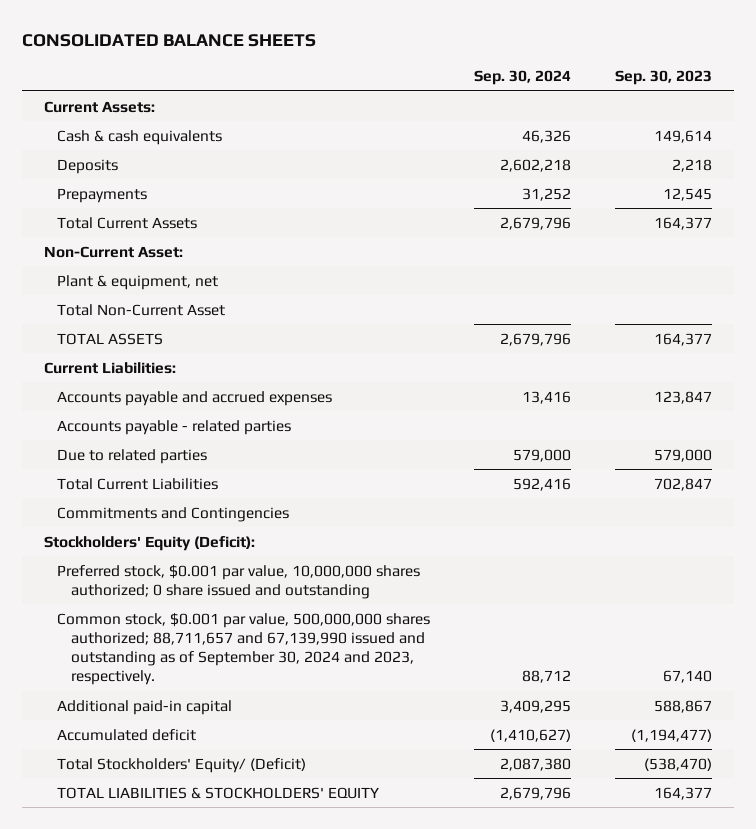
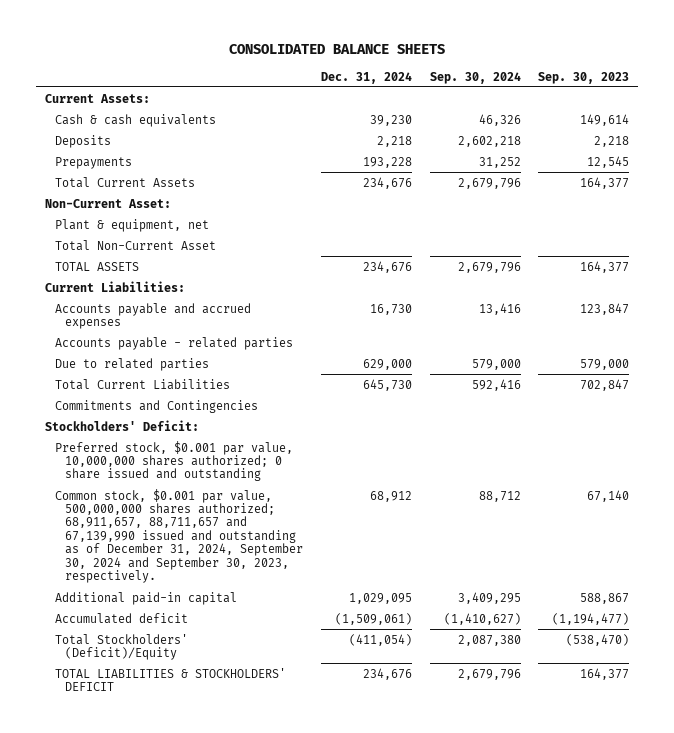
- | Sep. 30, 2024 | Sep. 30, 2023
+ | Dec. 31, 2024 | Sep. 30, 2024 | Sep. 30, 2023
- Stockholders' Equity (Deficit):
+ Stockholders' Deficit:
- Common stock, $0.001 par value, 500,000,000 shares authorized; 88,711,657 and 67,139,990 issued and outstanding as of September 30, 2024 and 2023, respectively. | 88,712 | 67,140
+ Common stock, $0.001 par value, 500,000,000 shares authorized; 68,911,657, 88,711,657 and 67,139,990 issued and outstanding as of December 31, 2024, September 30, 2024 and September 30, 2023, respectively. | 68,912 | 88,712 | 67,140
- Total Stockholders' Equity/ (Deficit) | 2,087,380 | (538,470)
- TOTAL LIABILITIES & STOCKHOLDERS' EQUITY | 2,679,796 | 164,377
+ Total Stockholders' (Deficit)/Equity | (411,054) | 2,087,380 | (538,470)
+ TOTAL LIABILITIES & STOCKHOLDERS' DEFICIT | 234,676 | 2,679,796 | 164,377

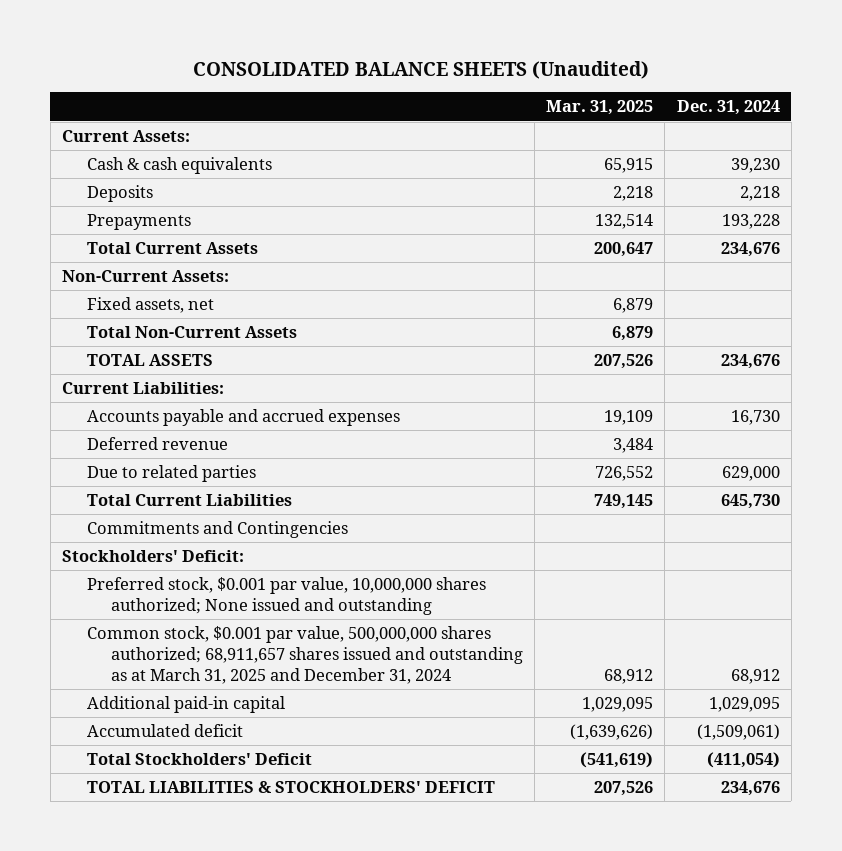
- CONSOLIDATED BALANCE SHEETS
+ CONSOLIDATED BALANCE SHEETS (Unaudited)
- | Dec. 31, 2024 | Sep. 30, 2024 | Sep. 30, 2023
+ | Mar. 31, 2025 | Dec. 31, 2024
- Non-Current Asset:
- Plant & equipment, net
- Total Non-Current Asset
+ Non-Current Assets:
+ Fixed assets, net | 6,879 |
+ Total Non-Current Assets | 6,879 |
- Accounts payable - related parties
+ Deferred revenue | 3,484 |
- Preferred stock, $0.001 par value, 10,000,000 shares authorized; 0 share issued and outstanding
- Common stock, $0.001 par value, 500,000,000 shares authorized; 68,911,657, 88,711,657 and 67,139,990 issued and outstanding as of December 31, 2024, September 30, 2024 and September 30, 2023, respectively. | 68,912 | 88,712 | 67,140
+ Preferred stock, $0.001 par value, 10,000,000 shares authorized; None issued and outstanding
+ Common stock, $0.001 par value, 500,000,000 shares authorized; 68,911,657 shares issued and outstanding as at March 31, 2025 and December 31, 2024 | 68,912 | 68,912
- Total Stockholders' (Deficit)/Equity | (411,054) | 2,087,380 | (538,470)
+ Total Stockholders' Deficit | (541,619) | (411,054)

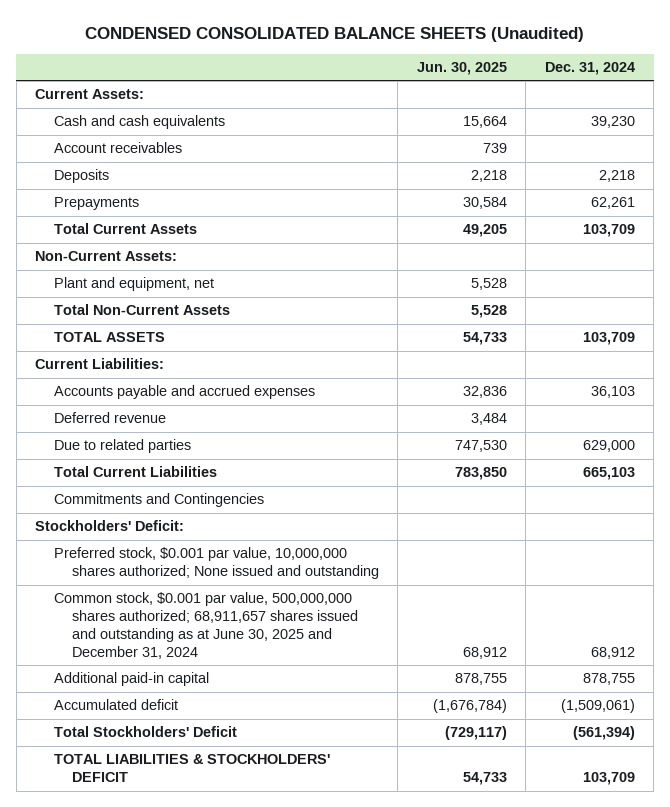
- CONSOLIDATED BALANCE SHEETS (Unaudited)
+ CONDENSED CONSOLIDATED BALANCE SHEETS (Unaudited)
- | Mar. 31, 2025 | Dec. 31, 2024
+ | Jun. 30, 2025 | Dec. 31, 2024
- Cash & cash equivalents | 65,915 | 39,230
+ Cash and cash equivalents | 15,664 | 39,230
+ Account receivables | 739 |
- Prepayments | 132,514 | 193,228
- Total Current Assets | 200,647 | 234,676
+ Prepayments | 30,584 | 62,261
+ Total Current Assets | 49,205 | 103,709
- Fixed assets, net | 6,879 |
+ Plant and equipment, net | 5,528 |
- TOTAL ASSETS | 207,526 | 234,676
+ TOTAL ASSETS | 54,733 | 103,709
- Accounts payable and accrued expenses | 19,109 | 16,730
+ Accounts payable and accrued expenses | 32,836 | 36,103
- Total Current Liabilities | 749,145 | 645,730
+ Total Current Liabilities | 783,850 | 665,103
- Common stock, $0.001 par value, 500,000,000 shares authorized; 68,911,657 shares issued and outstanding as at March 31, 2025 and December 31, 2024 | 68,912 | 68,912
- Additional paid-in capital | 1,029,095 | 1,029,095
+ Common stock, $0.001 par value, 500,000,000 shares authorized; 68,911,657 shares issued and outstanding as at June 30, 2025 and December 31, 2024 | 68,912 | 68,912
+ Additional paid-in capital | 878,755 | 878,755
- Total Stockholders' Deficit | (541,619) | (411,054)
- TOTAL LIABILITIES & STOCKHOLDERS' DEFICIT | 207,526 | 234,676
+ Total Stockholders' Deficit | (729,117) | (561,394)
+ TOTAL LIABILITIES & STOCKHOLDERS' DEFICIT | 54,733 | 103,709

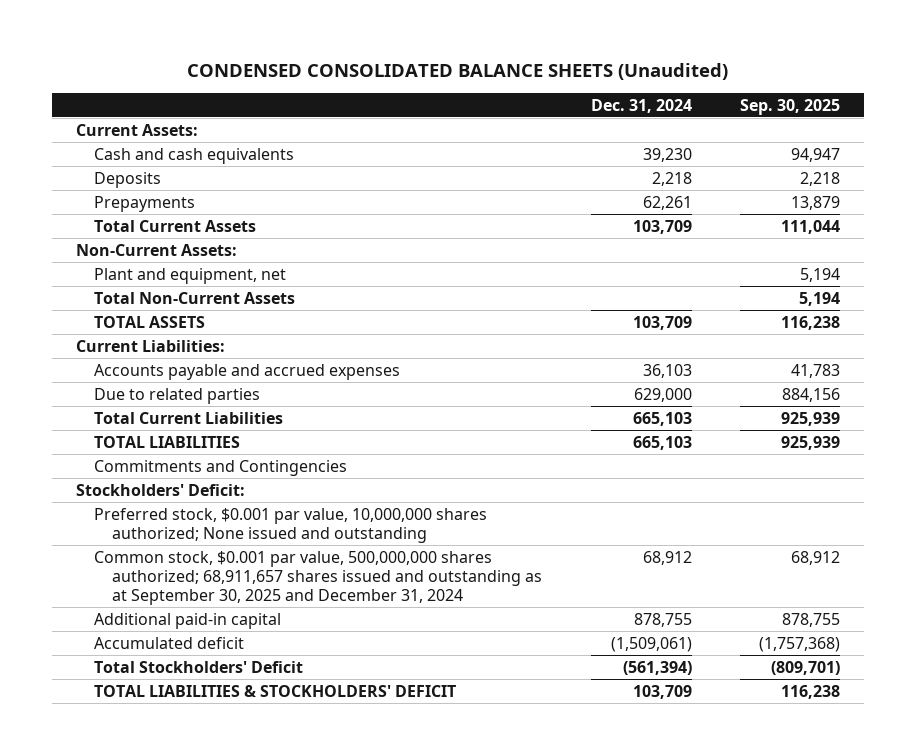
- | Jun. 30, 2025 | Dec. 31, 2024
+ | Dec. 31, 2024 | Sep. 30, 2025
- Account receivables | 739 |
- Deferred revenue | 3,484 |
+ TOTAL LIABILITIES | 665,103 | 925,939
- Common stock, $0.001 par value, 500,000,000 shares authorized; 68,911,657 shares issued and outstanding as at June 30, 2025 and December 31, 2024 | 68,912 | 68,912
+ Common stock, $0.001 par value, 500,000,000 shares authorized; 68,911,657 shares issued and outstanding as at September 30, 2025 and December 31, 2024 | 68,912 | 68,912

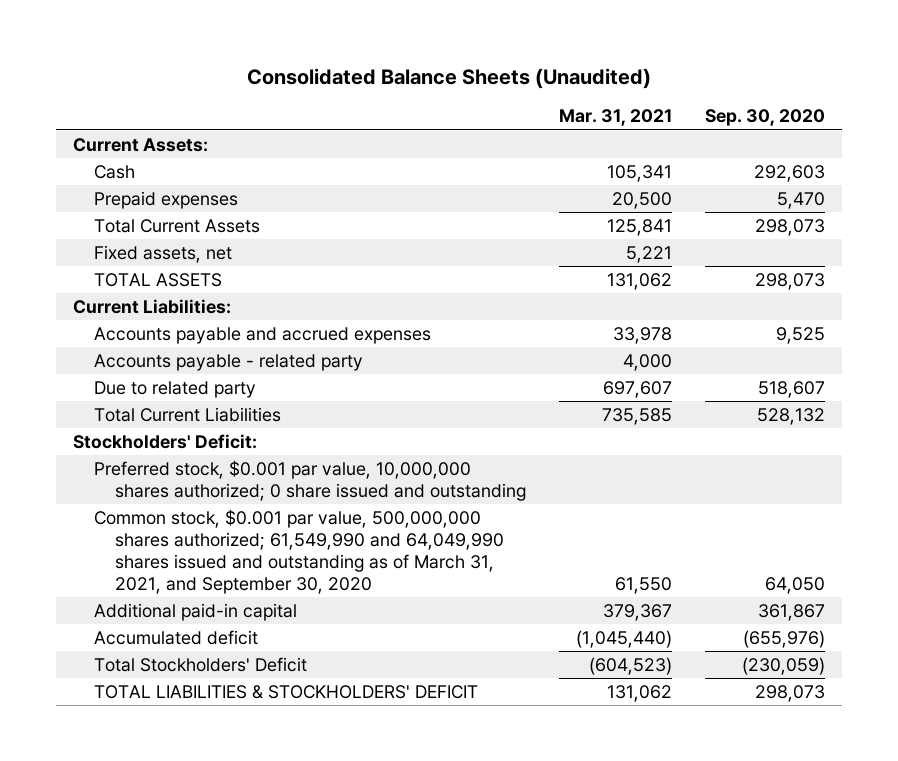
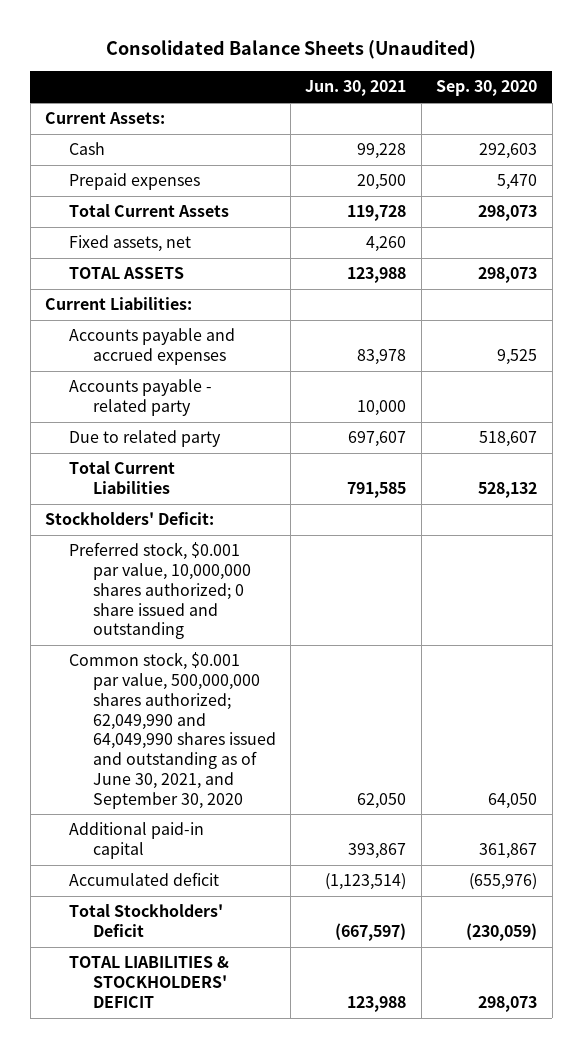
- | Mar. 31, 2021 | Sep. 30, 2020
+ | Jun. 30, 2021 | Sep. 30, 2020
- Common stock, $0.001 par value, 500,000,000 shares authorized; 61,549,990 and 64,049,990 shares issued and outstanding as of March 31, 2021, and September 30, 2020 | 61,550 | 64,050
+ Common stock, $0.001 par value, 500,000,000 shares authorized; 62,049,990 and 64,049,990 shares issued and outstanding as of June 30, 2021, and September 30, 2020 | 62,050 | 64,050

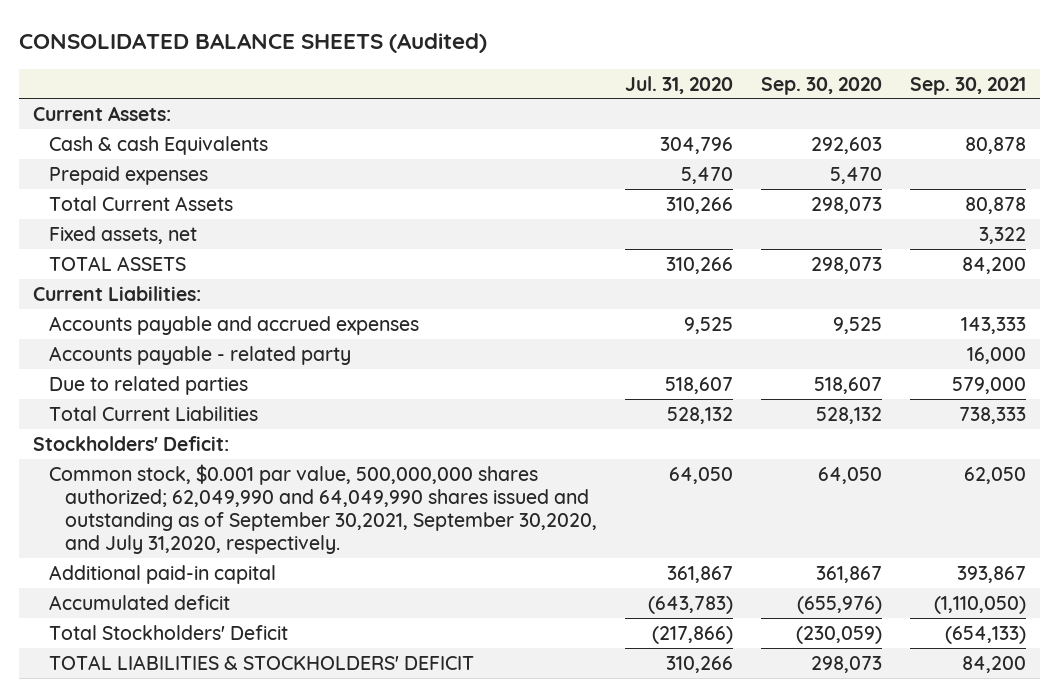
- Consolidated Balance Sheets (Unaudited)
+ CONSOLIDATED BALANCE SHEETS (Audited)
- | Jun. 30, 2021 | Sep. 30, 2020
+ | Jul. 31, 2020 | Sep. 30, 2020 | Sep. 30, 2021
- Cash | 99,228 | 292,603
+ Cash & cash Equivalents | 304,796 | 292,603 | 80,878
- Due to related party | 697,607 | 518,607
+ Due to related parties | 518,607 | 518,607 | 579,000
- Preferred stock, $0.001 par value, 10,000,000 shares authorized; 0 share issued and outstanding
- Common stock, $0.001 par value, 500,000,000 shares authorized; 62,049,990 and 64,049,990 shares issued and outstanding as of June 30, 2021, and September 30, 2020 | 62,050 | 64,050
+ Common stock, $0.001 par value, 500,000,000 shares authorized; 62,049,990 and 64,049,990 shares issued and outstanding as of September 30,2021, September 30,2020, and July 31,2020, respectively. | 64,050 | 64,050 | 62,050

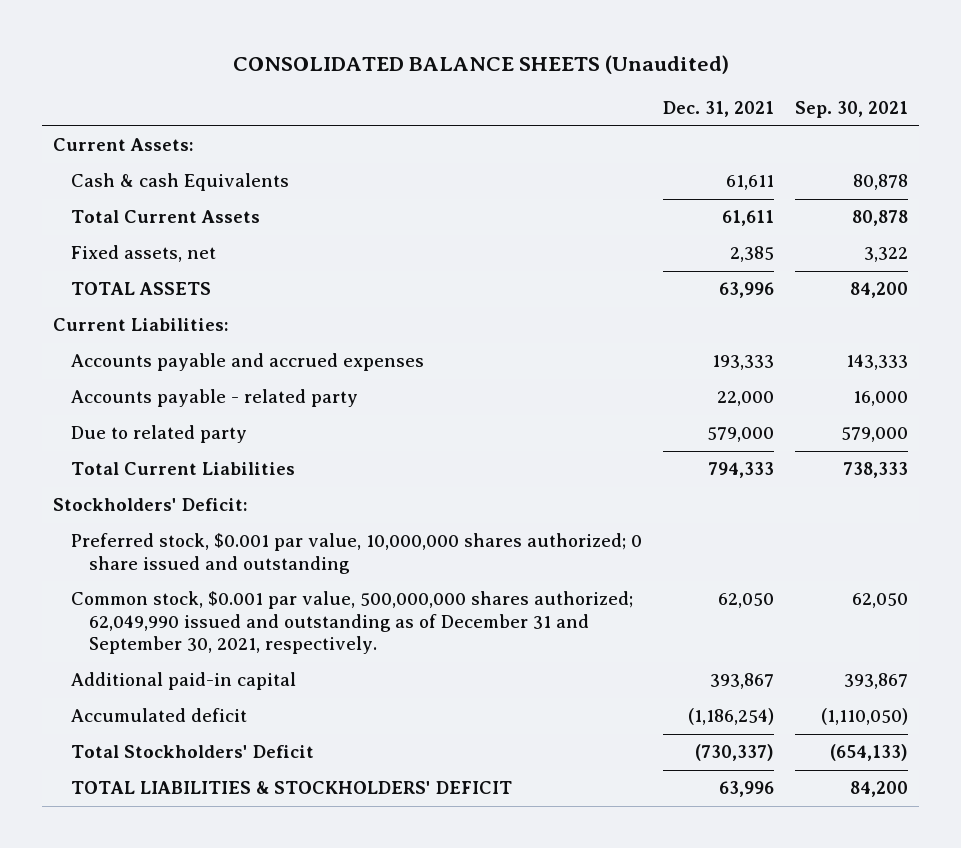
- CONSOLIDATED BALANCE SHEETS (Audited)
+ CONSOLIDATED BALANCE SHEETS (Unaudited)
- | Jul. 31, 2020 | Sep. 30, 2020 | Sep. 30, 2021
+ | Dec. 31, 2021 | Sep. 30, 2021
- Prepaid expenses | 5,470 | 5,470 |
- Due to related parties | 518,607 | 518,607 | 579,000
+ Due to related party | 579,000 | 579,000
- Common stock, $0.001 par value, 500,000,000 shares authorized; 62,049,990 and 64,049,990 shares issued and outstanding as of September 30,2021, September 30,2020, and July 31,2020, respectively. | 64,050 | 64,050 | 62,050
+ Preferred stock, $0.001 par value, 10,000,000 shares authorized; 0 share issued and outstanding
+ Common stock, $0.001 par value, 500,000,000 shares authorized; 62,049,990 issued and outstanding as of December 31 and September 30, 2021, respectively. | 62,050 | 62,050

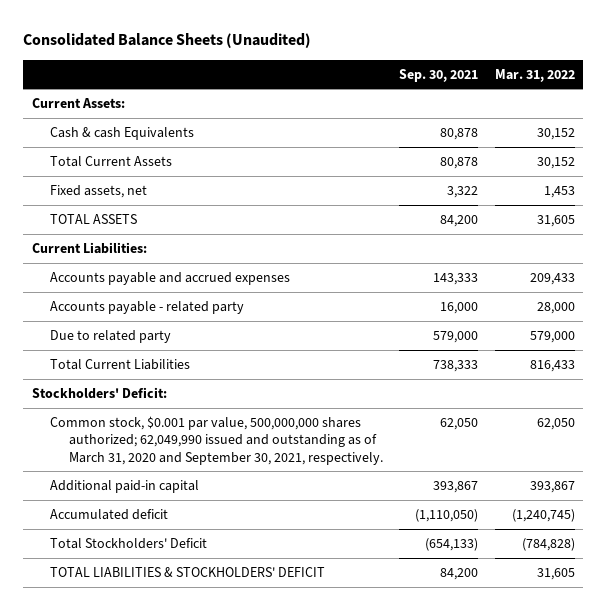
- CONSOLIDATED BALANCE SHEETS (Unaudited)
+ Consolidated Balance Sheets (Unaudited)
- | Dec. 31, 2021 | Sep. 30, 2021
+ | Sep. 30, 2021 | Mar. 31, 2022
- Preferred stock, $0.001 par value, 10,000,000 shares authorized; 0 share issued and outstanding
- Common stock, $0.001 par value, 500,000,000 shares authorized; 62,049,990 issued and outstanding as of December 31 and September 30, 2021, respectively. | 62,050 | 62,050
+ Common stock, $0.001 par value, 500,000,000 shares authorized; 62,049,990 issued and outstanding as of March 31, 2020 and September 30, 2021, respectively. | 62,050 | 62,050

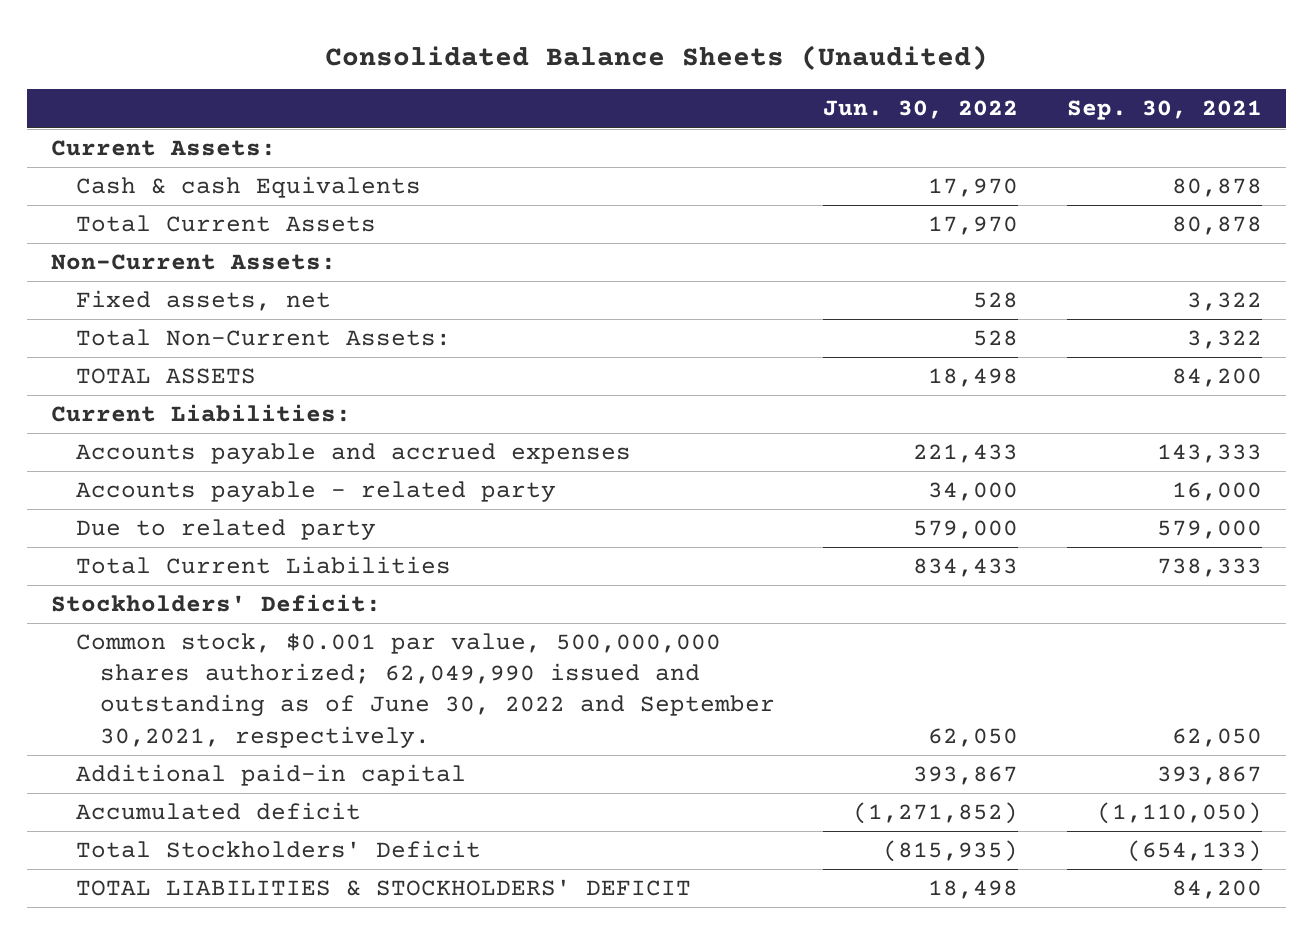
- | Sep. 30, 2021 | Mar. 31, 2022
+ | Jun. 30, 2022 | Sep. 30, 2021
+ Non-Current Assets:
+ Total Non-Current Assets: | 528 | 3,322
- Common stock, $0.001 par value, 500,000,000 shares authorized; 62,049,990 issued and outstanding as of March 31, 2020 and September 30, 2021, respectively. | 62,050 | 62,050
+ Common stock, $0.001 par value, 500,000,000 shares authorized; 62,049,990 issued and outstanding as of June 30, 2022 and September 30,2021, respectively. | 62,050 | 62,050

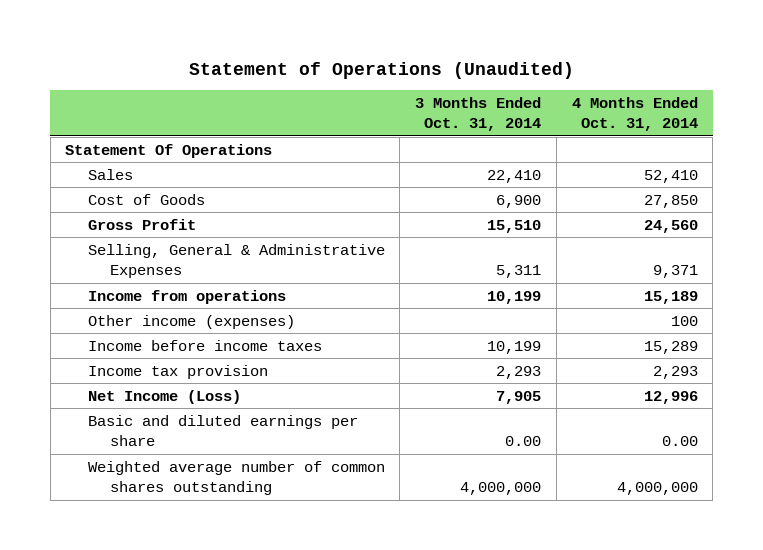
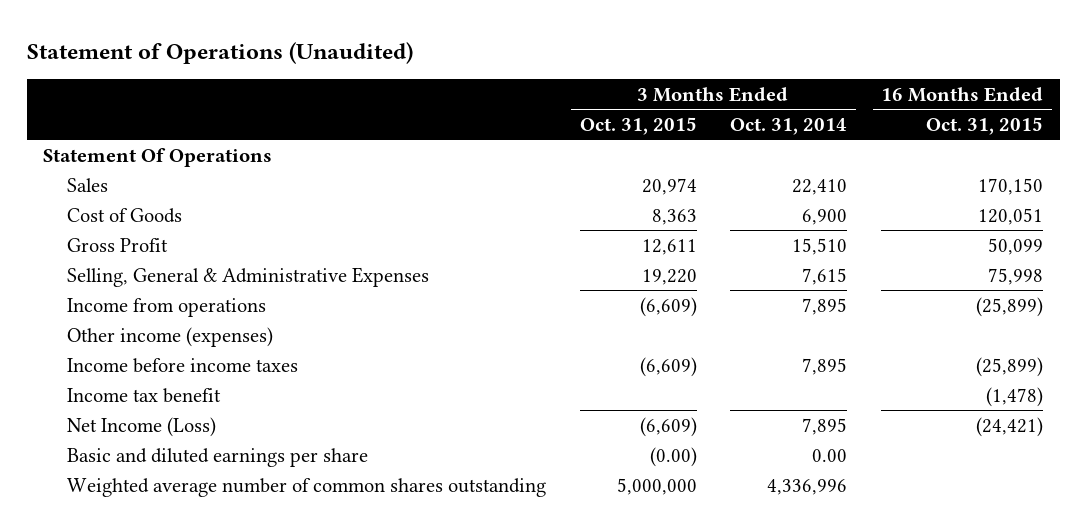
- | 3 Months Ended Oct. 31, 2014 | 4 Months Ended Oct. 31, 2014
+ | 3 Months Ended Oct. 31, 2015 | 3 Months Ended Oct. 31, 2014 | 16 Months Ended Oct. 31, 2015
- Selling, General & Administrative Expenses | 5,311 | 9,371
- Income from operations | 10,199 | 15,189
+ Selling, General & Administrative Expenses | 19,220 | 7,615 | 75,998
+ Income from operations | (6,609) | 7,895 | (25,899)
- Income before income taxes | 10,199 | 15,289
- Income tax provision | 2,293 | 2,293
- Net Income (Loss) | 7,905 | 12,996
+ Income before income taxes | (6,609) | 7,895 | (25,899)
+ Income tax benefit | | | (1,478)
+ Net Income (Loss) | (6,609) | 7,895 | (24,421)
- Weighted average number of common shares outstanding | 4,000,000 | 4,000,000
+ Weighted average number of common shares outstanding | 5,000,000 | 4,336,996 |

